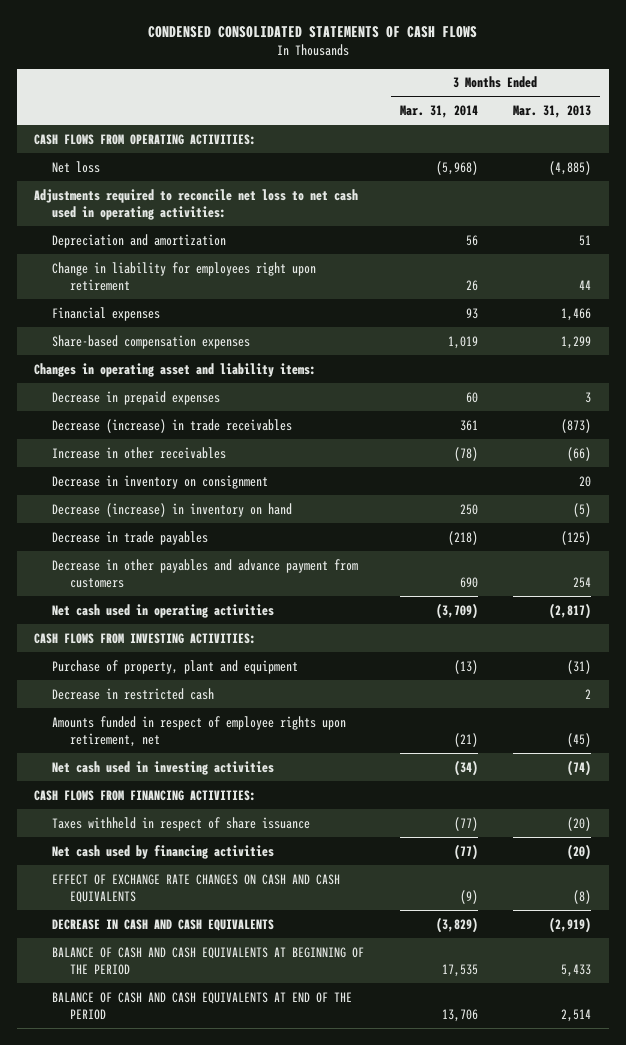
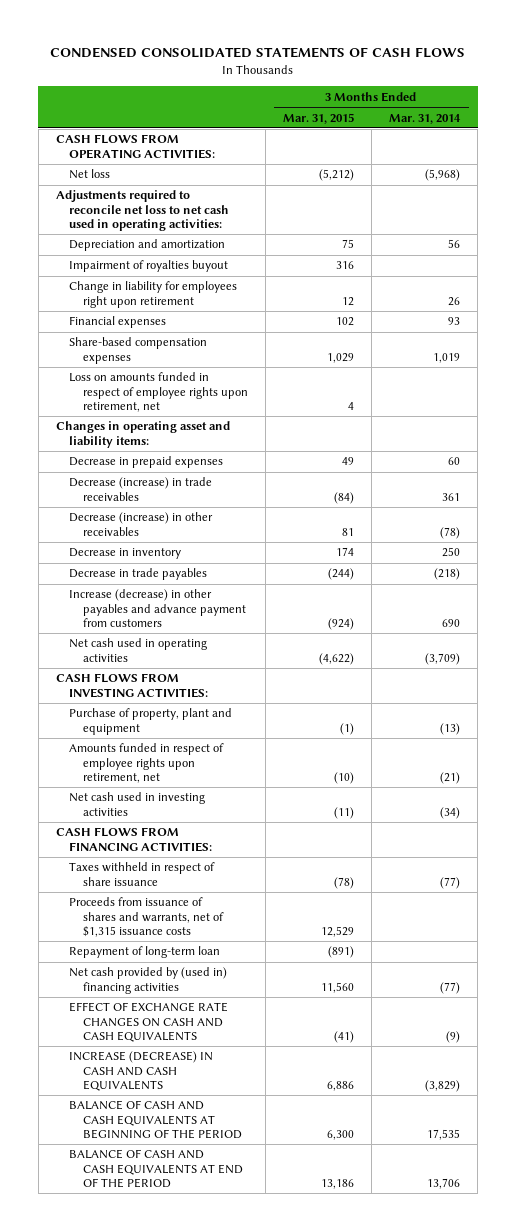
- | 3 Months Ended Mar. 31, 2014 | 3 Months Ended Mar. 31, 2013
+ | 3 Months Ended Mar. 31, 2015 | 3 Months Ended Mar. 31, 2014
+ Impairment of royalties buyout | 316 |
+ Loss on amounts funded in respect of employee rights upon retirement, net | 4 |
- Increase in other receivables | (78) | (66)
- Decrease in inventory on consignment | | 20
- Decrease (increase) in inventory on hand | 250 | (5)
+ Decrease (increase) in other receivables | 81 | (78)
+ Decrease in inventory | 174 | 250
- Decrease in other payables and advance payment from customers | 690 | 254
+ Increase (decrease) in other payables and advance payment from customers | (924) | 690
- Decrease in restricted cash | | 2
- Net cash used by financing activities | (77) | (20)
+ Proceeds from issuance of shares and warrants, net of $1,315 issuance costs | 12,529 |
+ Repayment of long-term loan | (891) |
+ Net cash provided by (used in) financing activities | 11,560 | (77)
- DECREASE IN CASH AND CASH EQUIVALENTS | (3,829) | (2,919)
+ INCREASE (DECREASE) IN CASH AND CASH EQUIVALENTS | 6,886 | (3,829)

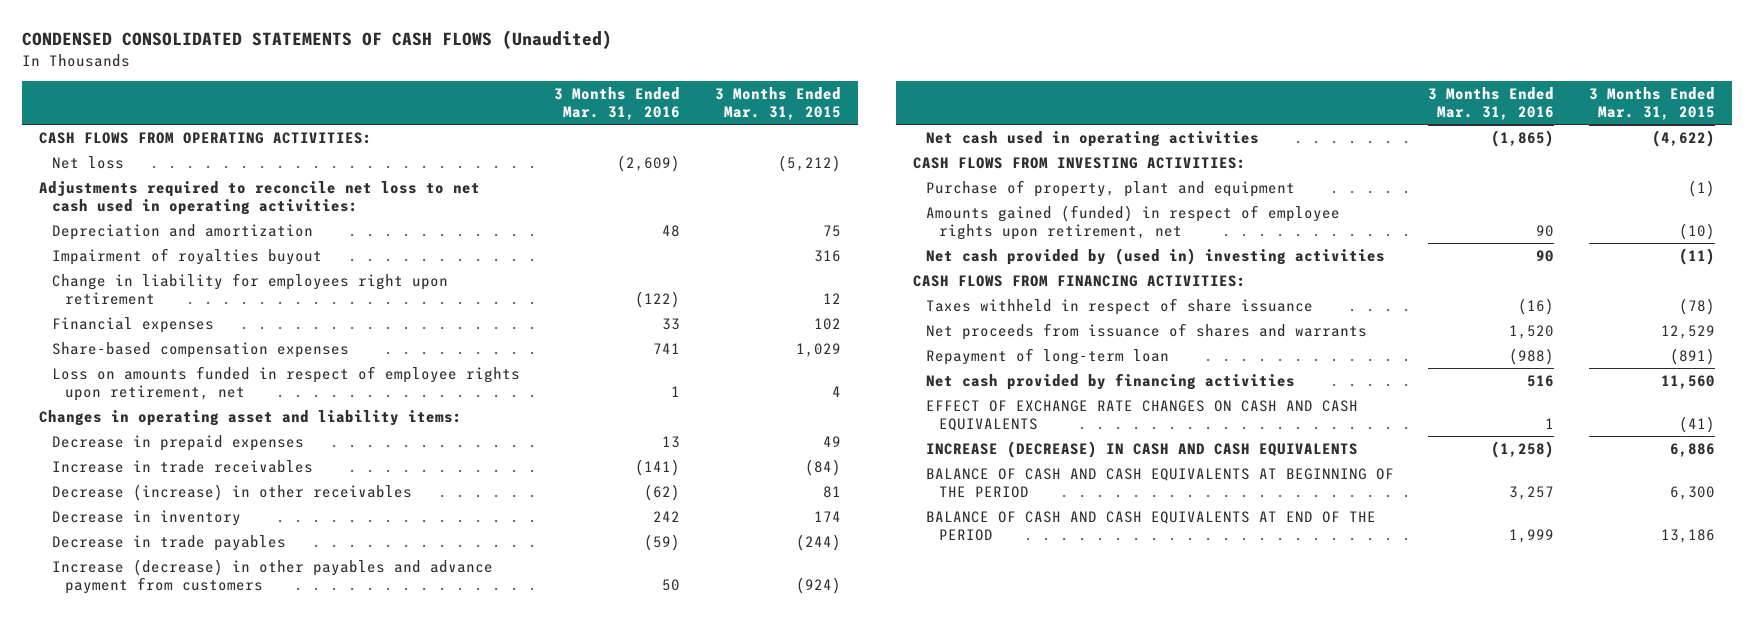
- CONDENSED CONSOLIDATED STATEMENTS OF CASH FLOWS
+ CONDENSED CONSOLIDATED STATEMENTS OF CASH FLOWS (Unaudited)
- | 3 Months Ended Mar. 31, 2015 | 3 Months Ended Mar. 31, 2014
+ | 3 Months Ended Mar. 31, 2016 | 3 Months Ended Mar. 31, 2015
- Decrease (increase) in trade receivables | (84) | 361
+ Increase in trade receivables | (141) | (84)
- Amounts funded in respect of employee rights upon retirement, net | (10) | (21)
- Net cash used in investing activities | (11) | (34)
+ Amounts gained (funded) in respect of employee rights upon retirement, net | 90 | (10)
+ Net cash provided by (used in) investing activities | 90 | (11)
- Proceeds from issuance of shares and warrants, net of $1,315 issuance costs | 12,529 |
+ Net proceeds from issuance of shares and warrants | 1,520 | 12,529
- Net cash provided by (used in) financing activities | 11,560 | (77)
+ Net cash provided by financing activities | 516 | 11,560

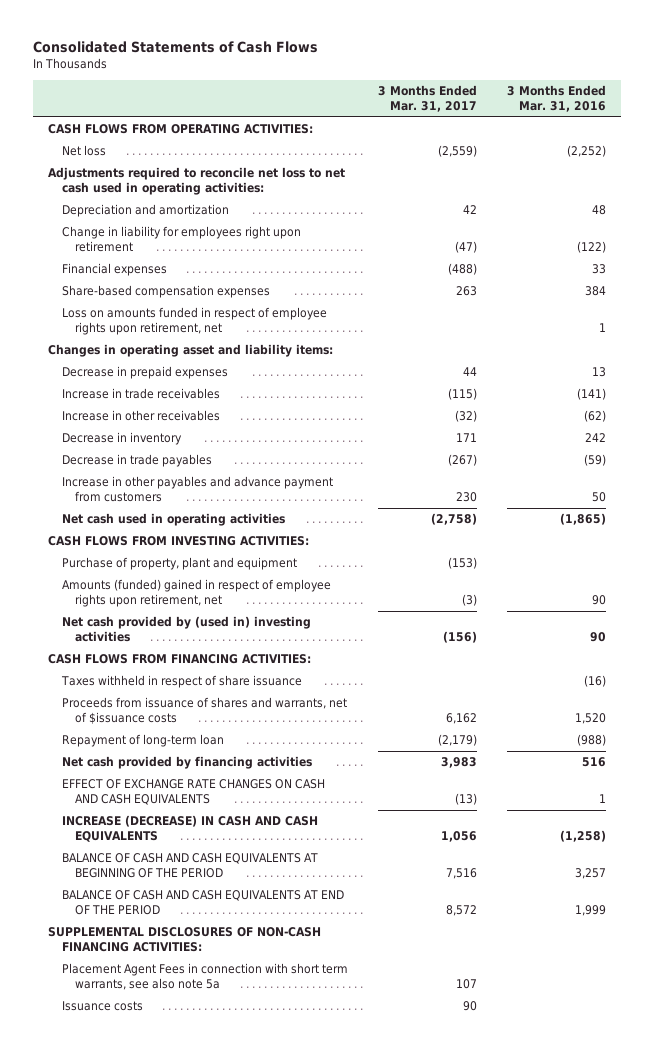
- CONDENSED CONSOLIDATED STATEMENTS OF CASH FLOWS (Unaudited)
+ Consolidated Statements of Cash Flows
- | 3 Months Ended Mar. 31, 2016 | 3 Months Ended Mar. 31, 2015
+ | 3 Months Ended Mar. 31, 2017 | 3 Months Ended Mar. 31, 2016
- Net loss | (2,609) | (5,212)
+ Net loss | (2,559) | (2,252)
- Impairment of royalties buyout | | 316
- Share-based compensation expenses | 741 | 1,029
+ Share-based compensation expenses | 263 | 384
- Decrease (increase) in other receivables | (62) | 81
+ Increase in other receivables | (32) | (62)
- Increase (decrease) in other payables and advance payment from customers | 50 | (924)
+ Increase in other payables and advance payment from customers | 230 | 50
- Amounts gained (funded) in respect of employee rights upon retirement, net | 90 | (10)
+ Amounts (funded) gained in respect of employee rights upon retirement, net | (3) | 90
- Net proceeds from issuance of shares and warrants | 1,520 | 12,529
+ Proceeds from issuance of shares and warrants, net of $issuance costs | 6,162 | 1,520
+ SUPPLEMENTAL DISCLOSURES OF NON-CASH FINANCING ACTIVITIES:
+ Placement Agent Fees in connection with short term warrants, see also note 5a | 107 |
+ Issuance costs | 90 |

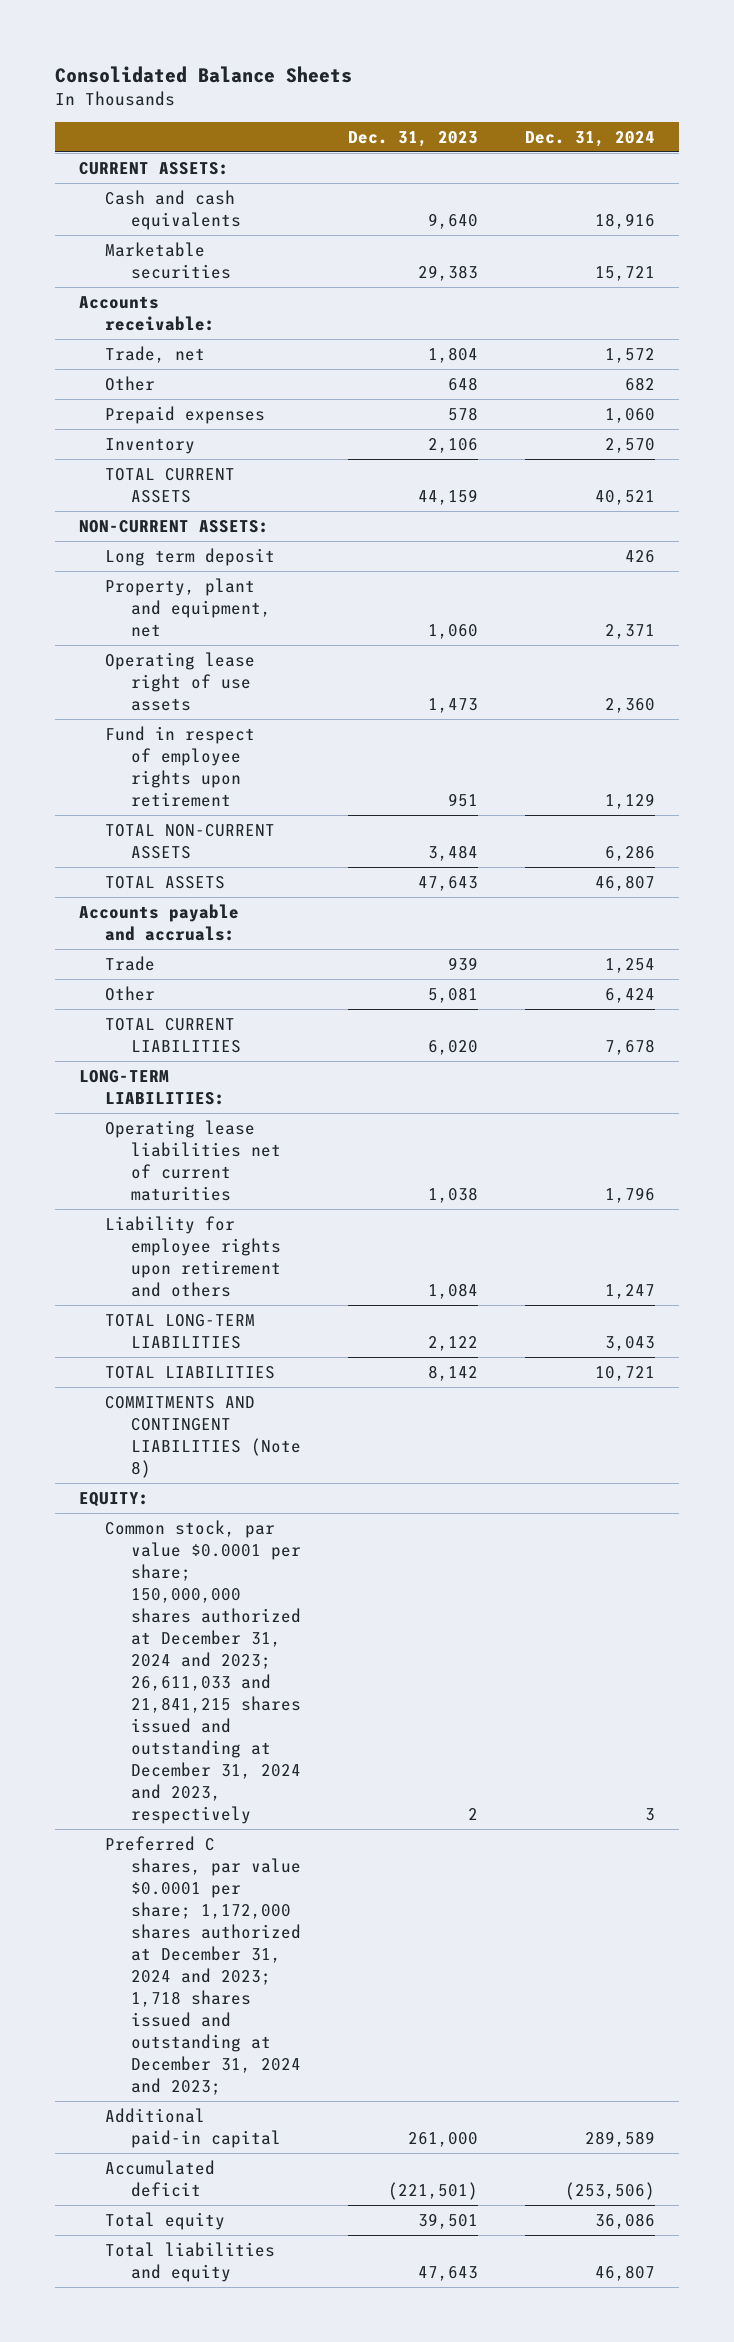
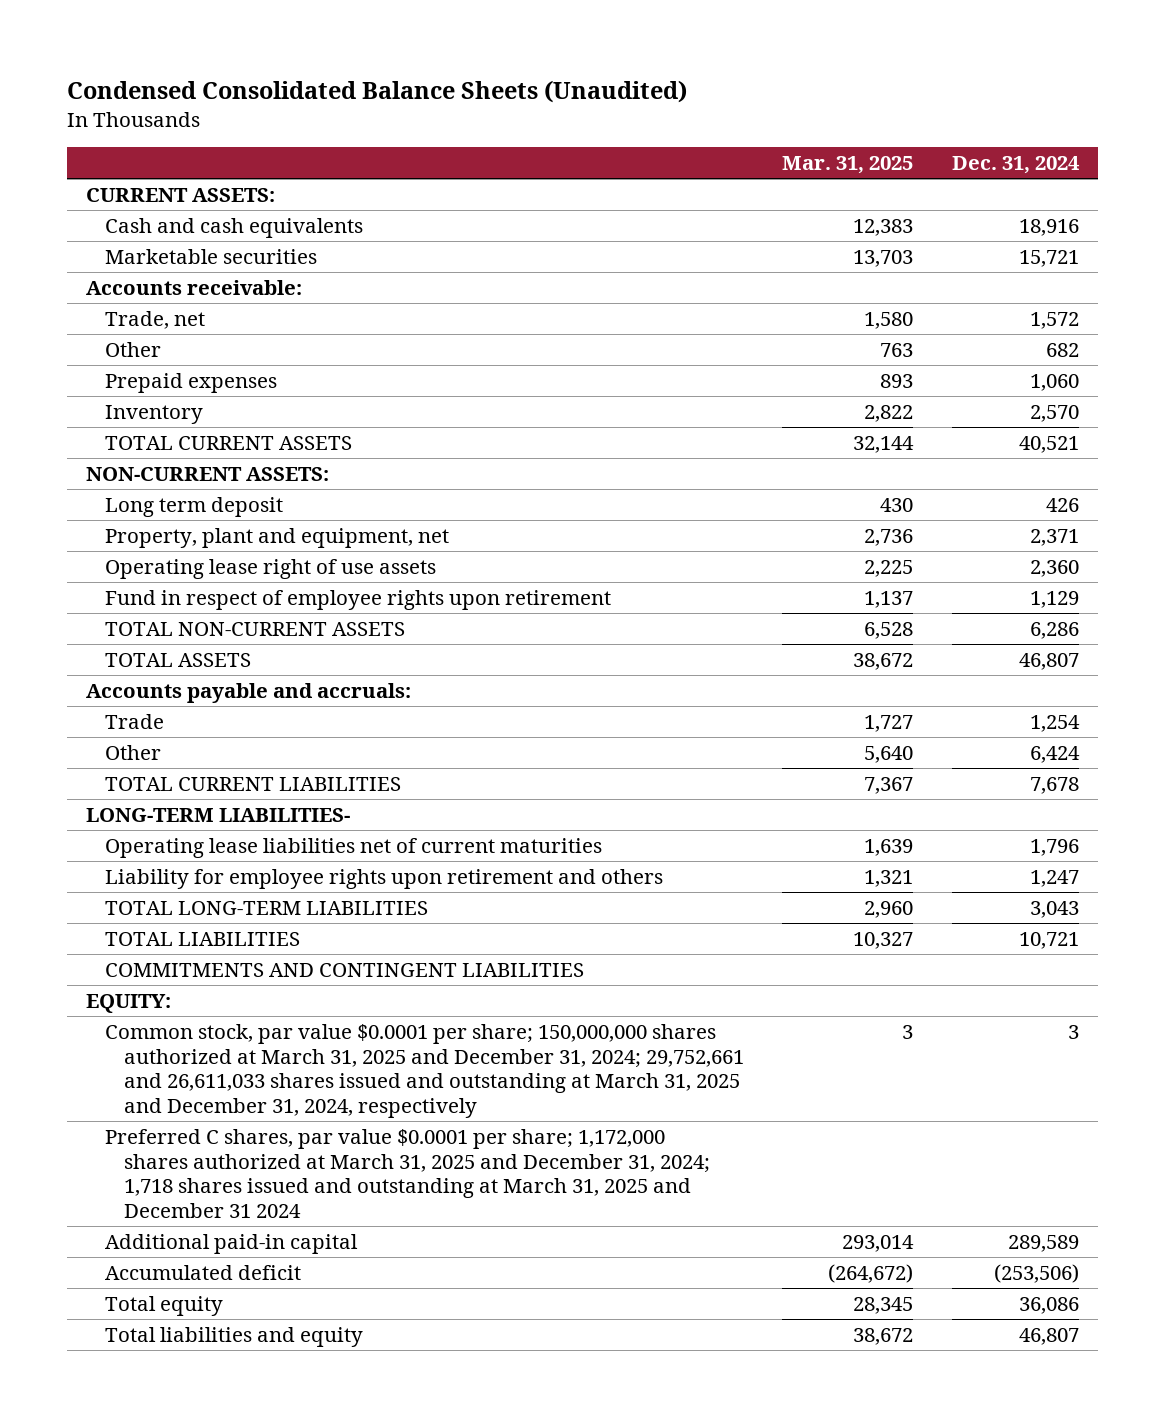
- Consolidated Balance Sheets
+ Condensed Consolidated Balance Sheets (Unaudited)
- | Dec. 31, 2023 | Dec. 31, 2024
+ | Mar. 31, 2025 | Dec. 31, 2024
- LONG-TERM LIABILITIES:
+ LONG-TERM LIABILITIES-
- COMMITMENTS AND CONTINGENT LIABILITIES (Note 8)
+ COMMITMENTS AND CONTINGENT LIABILITIES
- Common stock, par value $0.0001 per share; 150,000,000 shares authorized at December 31, 2024 and 2023; 26,611,033 and 21,841,215 shares issued and outstanding at December 31, 2024 and 2023, respectively | 2 | 3
- Preferred C shares, par value $0.0001 per share; 1,172,000 shares authorized at December 31, 2024 and 2023; 1,718 shares issued and outstanding at December 31, 2024 and 2023;
+ Common stock, par value $0.0001 per share; 150,000,000 shares authorized at March 31, 2025 and December 31, 2024; 29,752,661 and 26,611,033 shares issued and outstanding at March 31, 2025 and December 31, 2024, respectively | 3 | 3
+ Preferred C shares, par value $0.0001 per share; 1,172,000 shares authorized at March 31, 2025 and December 31, 2024; 1,718 shares issued and outstanding at March 31, 2025 and December 31 2024

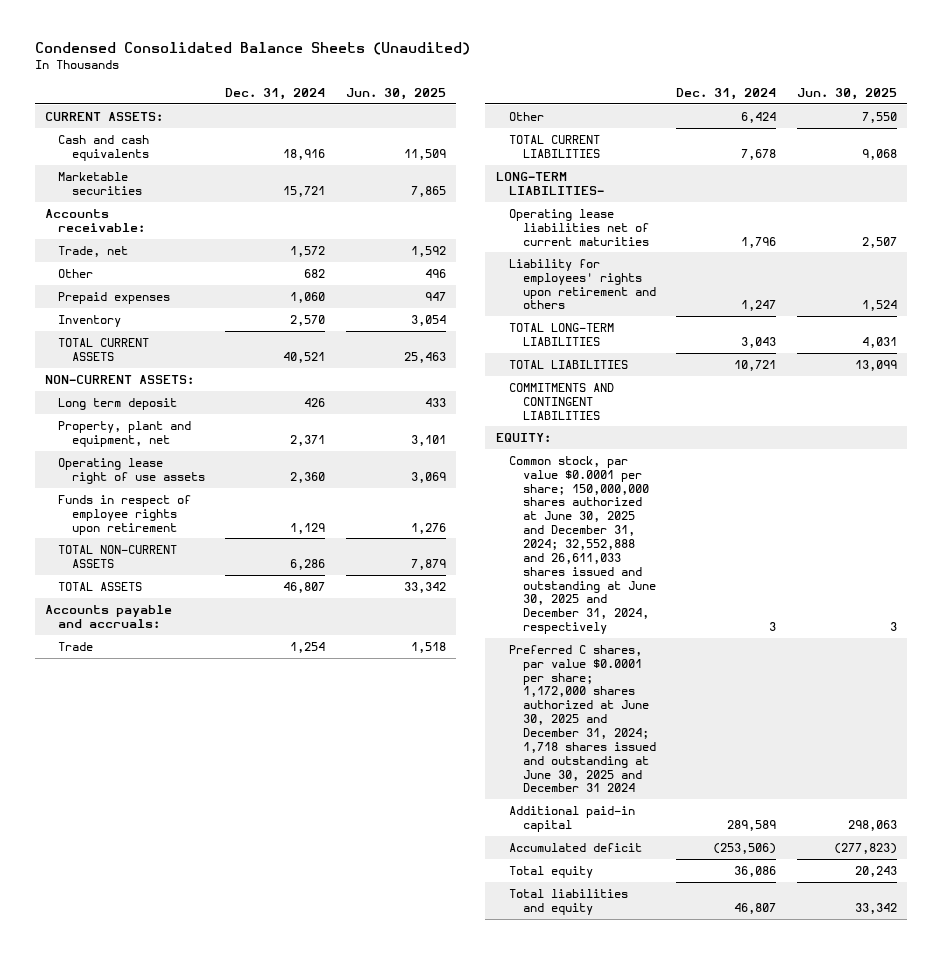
- | Mar. 31, 2025 | Dec. 31, 2024
+ | Dec. 31, 2024 | Jun. 30, 2025
- Fund in respect of employee rights upon retirement | 1,137 | 1,129
+ Funds in respect of employee rights upon retirement | 1,129 | 1,276
- Liability for employee rights upon retirement and others | 1,321 | 1,247
+ Liability for employees' rights upon retirement and others | 1,247 | 1,524
- Common stock, par value $0.0001 per share; 150,000,000 shares authorized at March 31, 2025 and December 31, 2024; 29,752,661 and 26,611,033 shares issued and outstanding at March 31, 2025 and December 31, 2024, respectively | 3 | 3
- Preferred C shares, par value $0.0001 per share; 1,172,000 shares authorized at March 31, 2025 and December 31, 2024; 1,718 shares issued and outstanding at March 31, 2025 and December 31 2024
+ Common stock, par value $0.0001 per share; 150,000,000 shares authorized at June 30, 2025 and December 31, 2024; 32,552,888 and 26,611,033 shares issued and outstanding at June 30, 2025 and December 31, 2024, respectively | 3 | 3
+ Preferred C shares, par value $0.0001 per share; 1,172,000 shares authorized at June 30, 2025 and December 31, 2024; 1,718 shares issued and outstanding at June 30, 2025 and December 31 2024

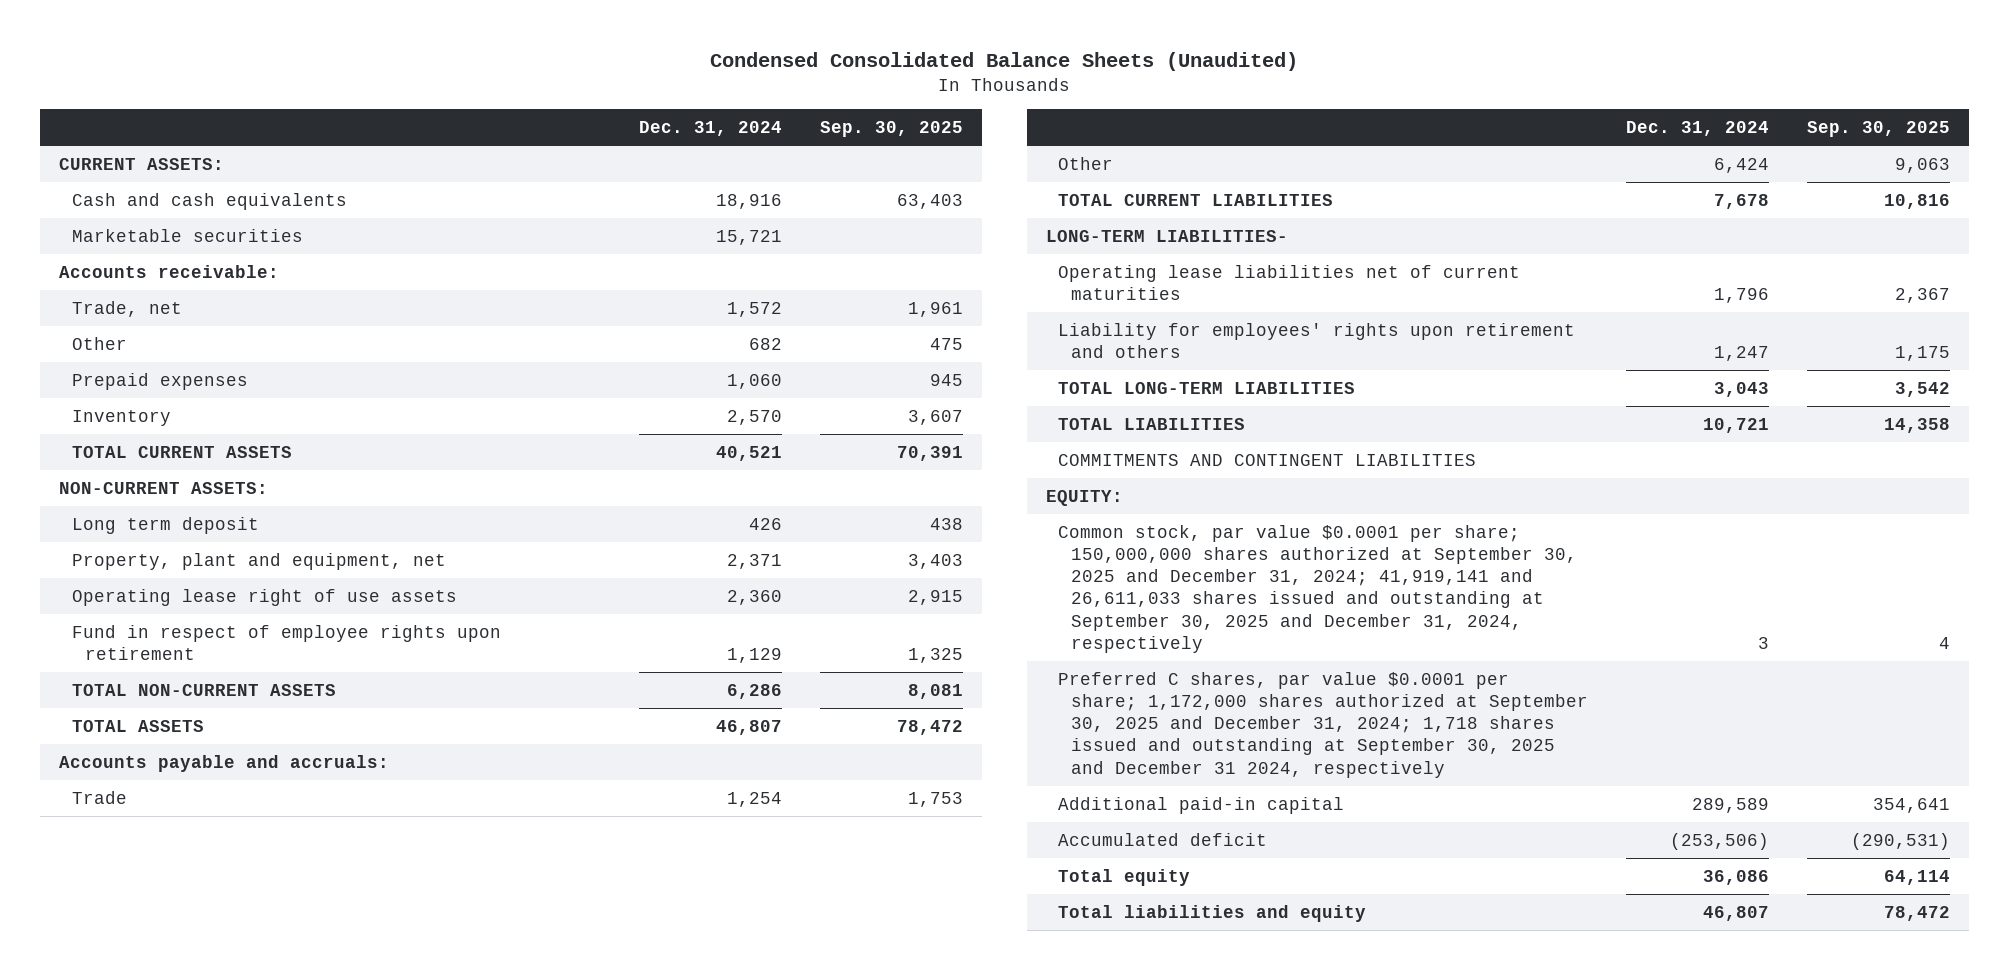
- | Dec. 31, 2024 | Jun. 30, 2025
+ | Dec. 31, 2024 | Sep. 30, 2025
- Funds in respect of employee rights upon retirement | 1,129 | 1,276
+ Fund in respect of employee rights upon retirement | 1,129 | 1,325
- Common stock, par value $0.0001 per share; 150,000,000 shares authorized at June 30, 2025 and December 31, 2024; 32,552,888 and 26,611,033 shares issued and outstanding at June 30, 2025 and December 31, 2024, respectively | 3 | 3
- Preferred C shares, par value $0.0001 per share; 1,172,000 shares authorized at June 30, 2025 and December 31, 2024; 1,718 shares issued and outstanding at June 30, 2025 and December 31 2024
+ Common stock, par value $0.0001 per share; 150,000,000 shares authorized at September 30, 2025 and December 31, 2024; 41,919,141 and 26,611,033 shares issued and outstanding at September 30, 2025 and December 31, 2024, respectively | 3 | 4
+ Preferred C shares, par value $0.0001 per share; 1,172,000 shares authorized at September 30, 2025 and December 31, 2024; 1,718 shares issued and outstanding at September 30, 2025 and December 31 2024, respectively

